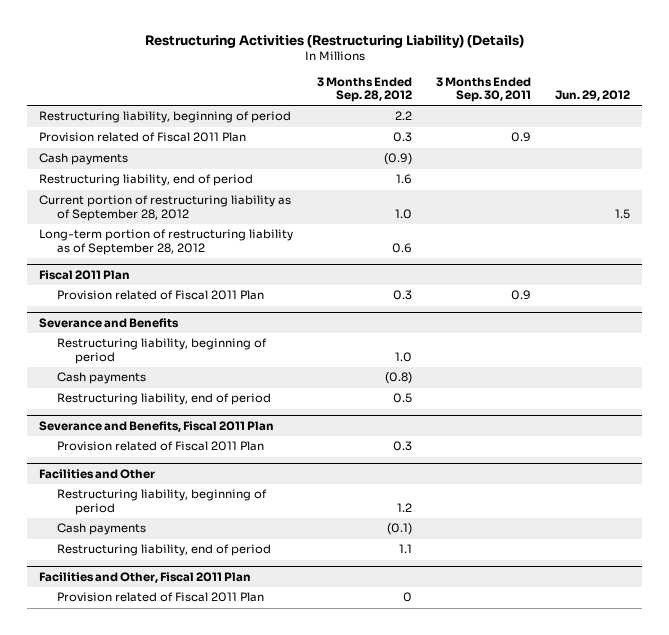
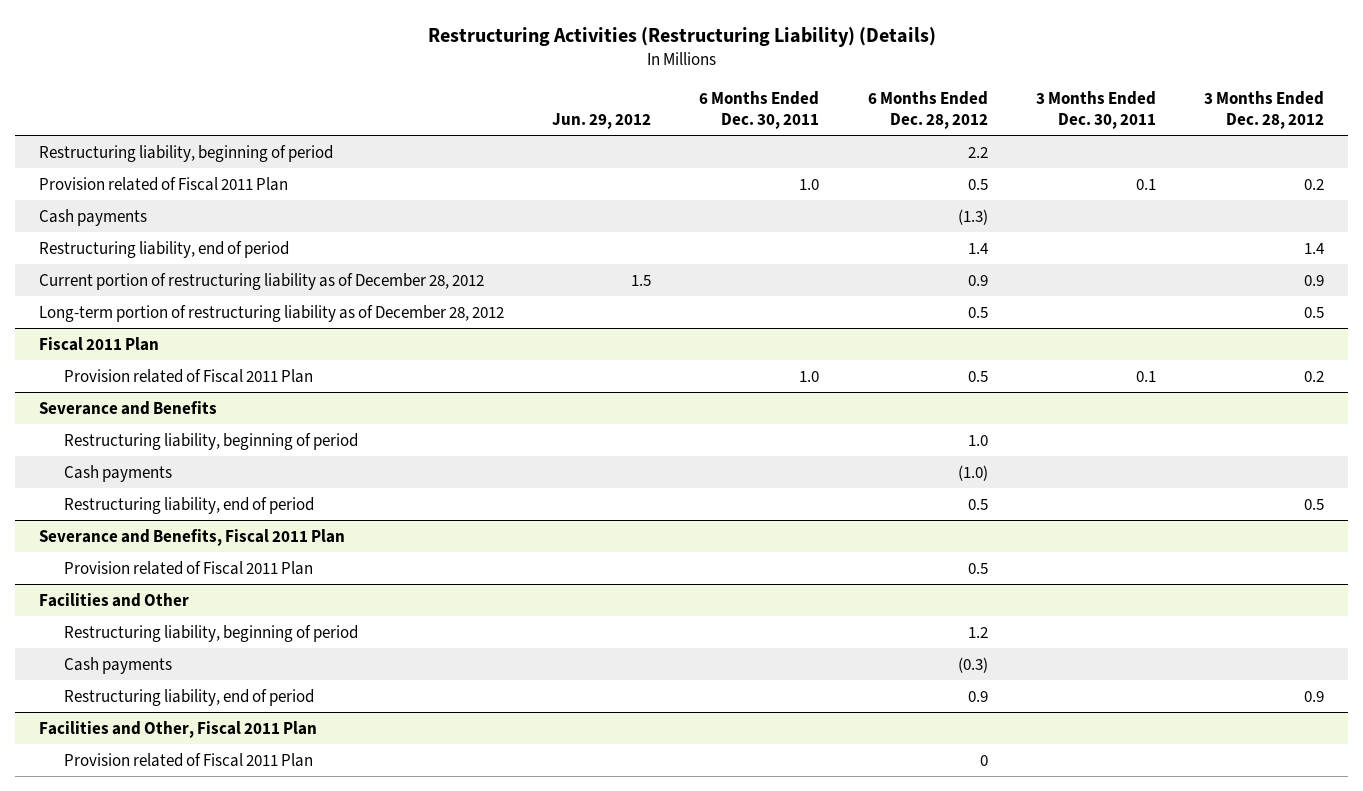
- | 3 Months Ended Sep. 28, 2012 | 3 Months Ended Sep. 30, 2011 | Jun. 29, 2012
+ | Jun. 29, 2012 | 6 Months Ended Dec. 30, 2011 | 6 Months Ended Dec. 28, 2012 | 3 Months Ended Dec. 30, 2011 | 3 Months Ended Dec. 28, 2012
- Current portion of restructuring liability as of September 28, 2012 | 1.0 | | 1.5
- Long-term portion of restructuring liability as of September 28, 2012 | 0.6 | |
+ Current portion of restructuring liability as of December 28, 2012 | 1.5 | | 0.9 | | 0.9
+ Long-term portion of restructuring liability as of December 28, 2012 | | | 0.5 | | 0.5

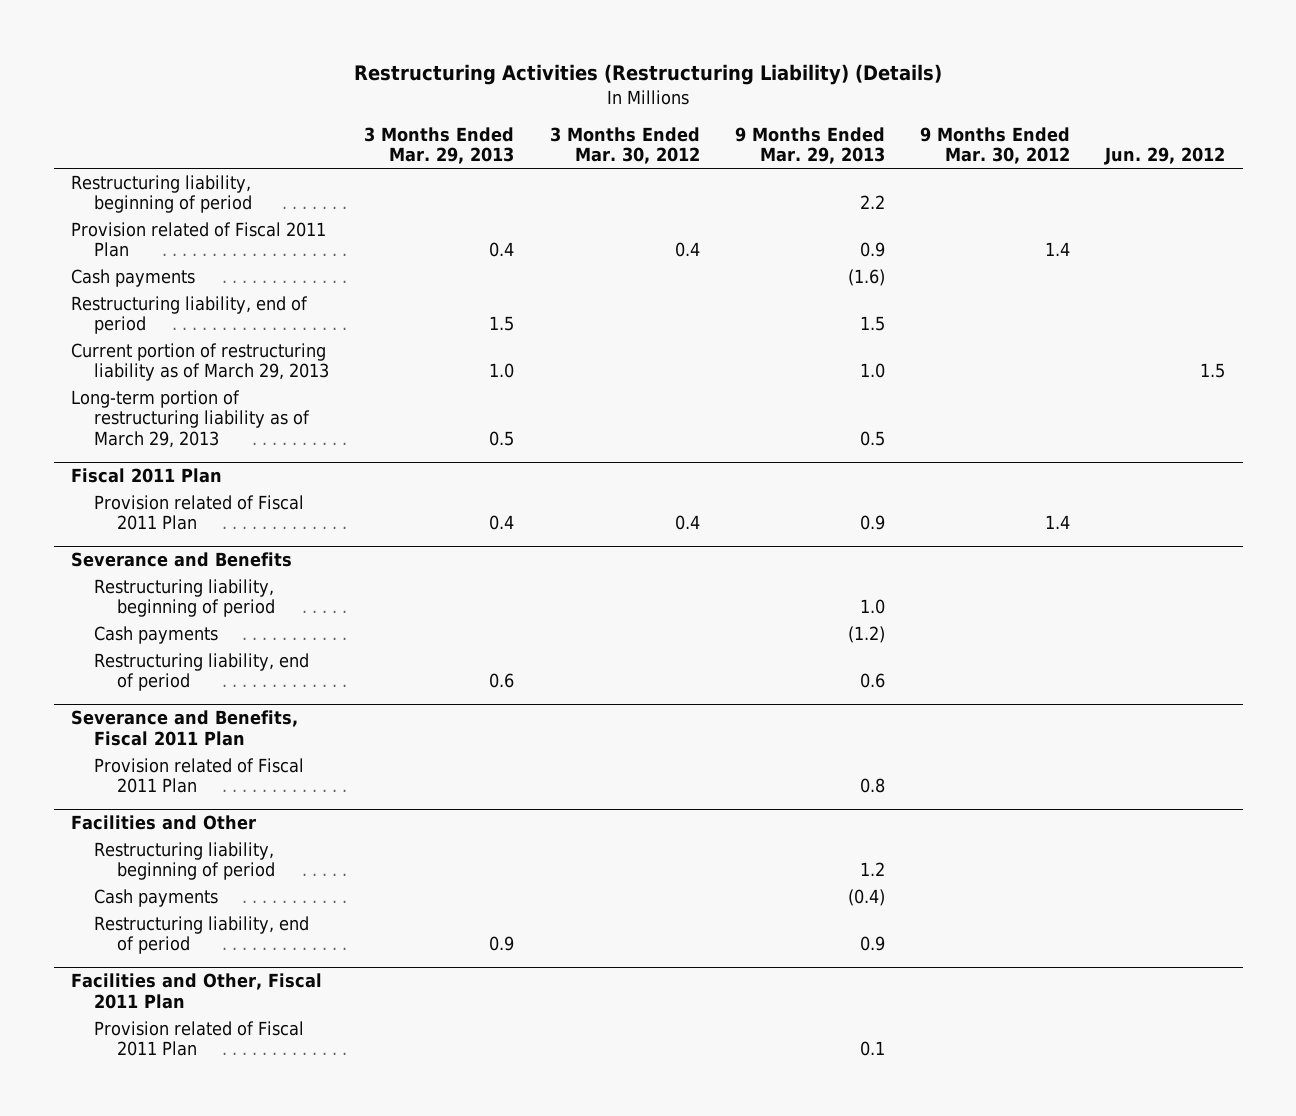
- | Jun. 29, 2012 | 6 Months Ended Dec. 30, 2011 | 6 Months Ended Dec. 28, 2012 | 3 Months Ended Dec. 30, 2011 | 3 Months Ended Dec. 28, 2012
+ | 3 Months Ended Mar. 29, 2013 | 3 Months Ended Mar. 30, 2012 | 9 Months Ended Mar. 29, 2013 | 9 Months Ended Mar. 30, 2012 | Jun. 29, 2012
- Current portion of restructuring liability as of December 28, 2012 | 1.5 | | 0.9 | | 0.9
- Long-term portion of restructuring liability as of December 28, 2012 | | | 0.5 | | 0.5
+ Current portion of restructuring liability as of March 29, 2013 | 1.0 | | 1.0 | | 1.5
+ Long-term portion of restructuring liability as of March 29, 2013 | 0.5 | | 0.5 | |

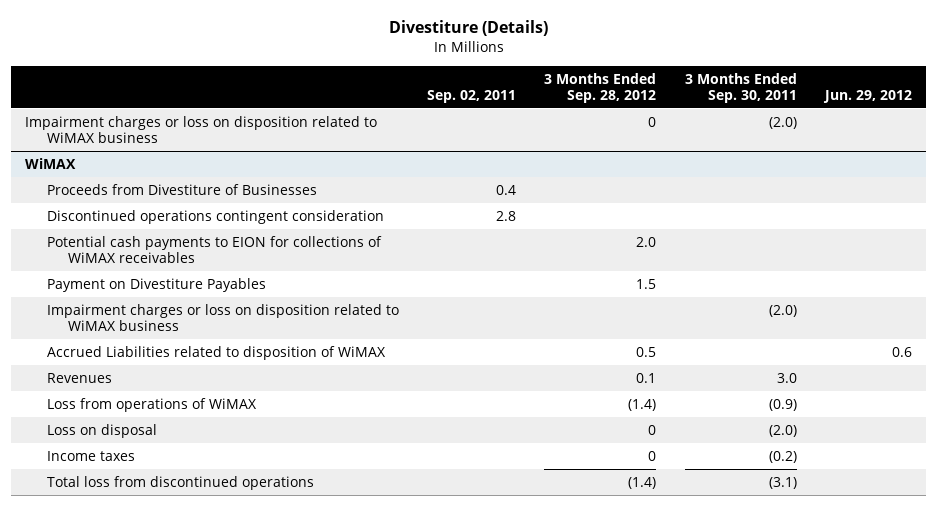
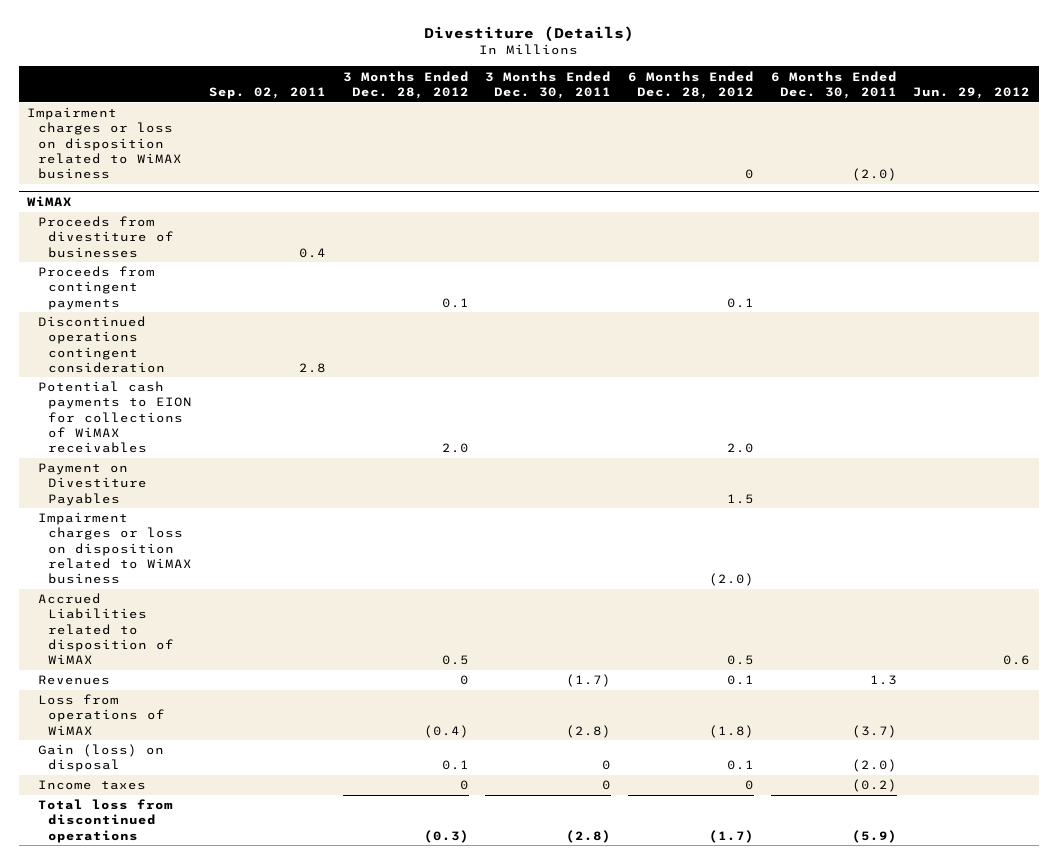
- | Sep. 02, 2011 | 3 Months Ended Sep. 28, 2012 | 3 Months Ended Sep. 30, 2011 | Jun. 29, 2012
+ | Sep. 02, 2011 | 3 Months Ended Dec. 28, 2012 | 3 Months Ended Dec. 30, 2011 | 6 Months Ended Dec. 28, 2012 | 6 Months Ended Dec. 30, 2011 | Jun. 29, 2012
@ WiMAX
- Proceeds from Divestiture of Businesses | 0.4 | | |
+ Proceeds from divestiture of businesses | 0.4 | | | | |
+ Proceeds from contingent payments | | 0.1 | | 0.1 | |
- Loss on disposal | | 0 | (2.0) |
+ Gain (loss) on disposal | | 0.1 | 0 | 0.1 | (2.0) |

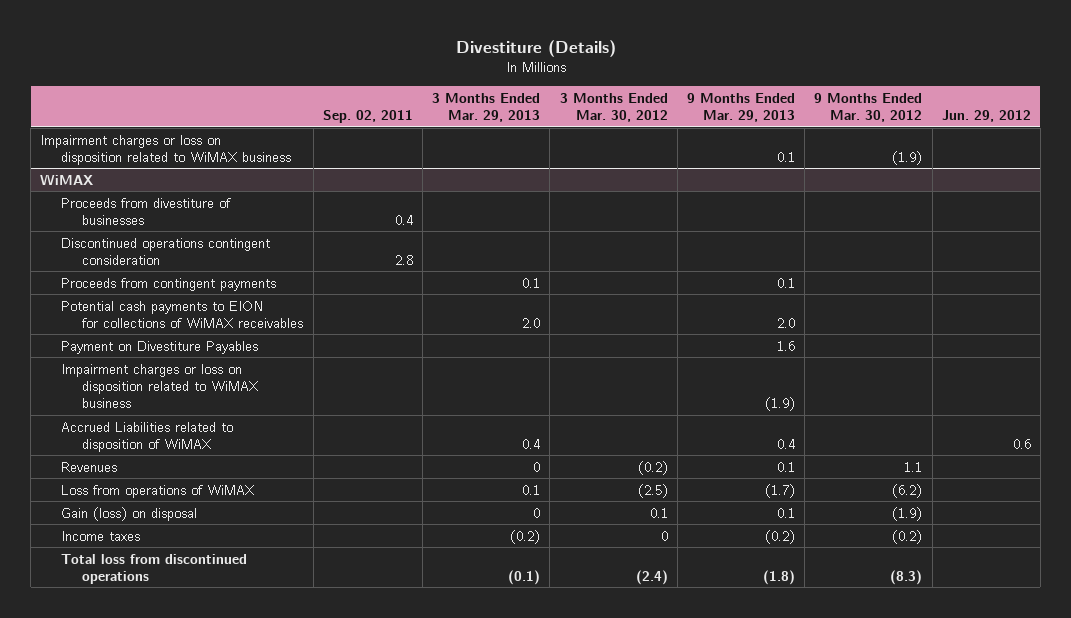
- | Sep. 02, 2011 | 3 Months Ended Dec. 28, 2012 | 3 Months Ended Dec. 30, 2011 | 6 Months Ended Dec. 28, 2012 | 6 Months Ended Dec. 30, 2011 | Jun. 29, 2012
+ | Sep. 02, 2011 | 3 Months Ended Mar. 29, 2013 | 3 Months Ended Mar. 30, 2012 | 9 Months Ended Mar. 29, 2013 | 9 Months Ended Mar. 30, 2012 | Jun. 29, 2012
@ WiMAX
moved down: Proceeds from contingent payments | | 0.1 | | 0.1 | |

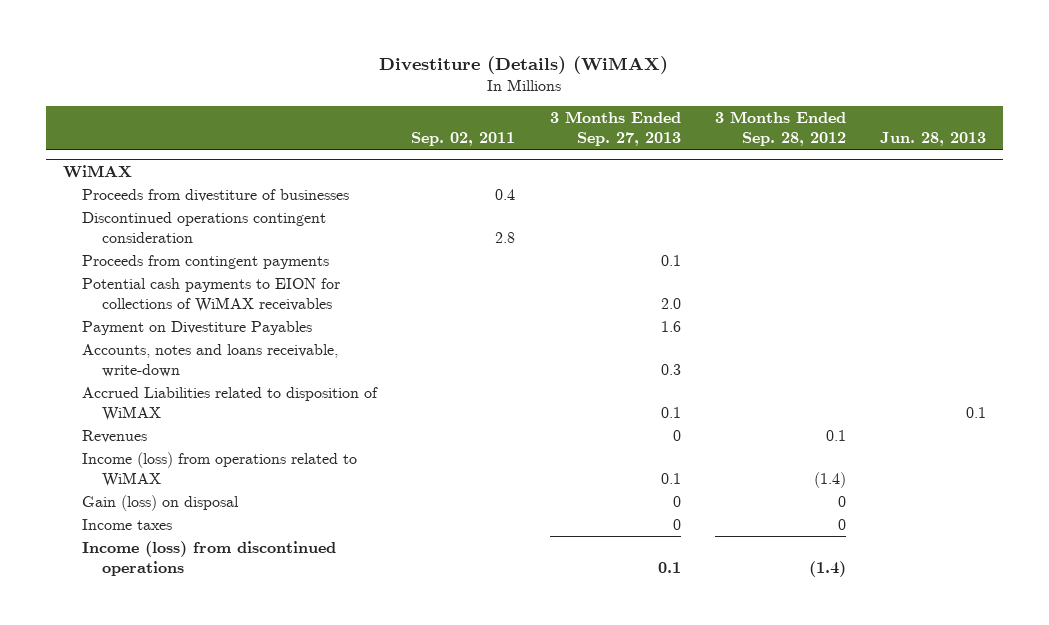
- Divestiture (Details)
+ Divestiture (Details) (WiMAX)
- | Sep. 02, 2011 | 3 Months Ended Mar. 29, 2013 | 3 Months Ended Mar. 30, 2012 | 9 Months Ended Mar. 29, 2013 | 9 Months Ended Mar. 30, 2012 | Jun. 29, 2012
+ | Sep. 02, 2011 | 3 Months Ended Sep. 27, 2013 | 3 Months Ended Sep. 28, 2012 | Jun. 28, 2013
- Impairment charges or loss on disposition related to WiMAX business | | | | 0.1 | (1.9) |
@ WiMAX
- Impairment charges or loss on disposition related to WiMAX business | | | | (1.9) | |
+ Accounts, notes and loans receivable, write-down | | 0.3 | |
- Loss from operations of WiMAX | | 0.1 | (2.5) | (1.7) | (6.2) |
+ Income (loss) from operations related to WiMAX | | 0.1 | (1.4) |
- Total loss from discontinued operations | | (0.1) | (2.4) | (1.8) | (8.3) |
+ Income (loss) from discontinued operations | | 0.1 | (1.4) |

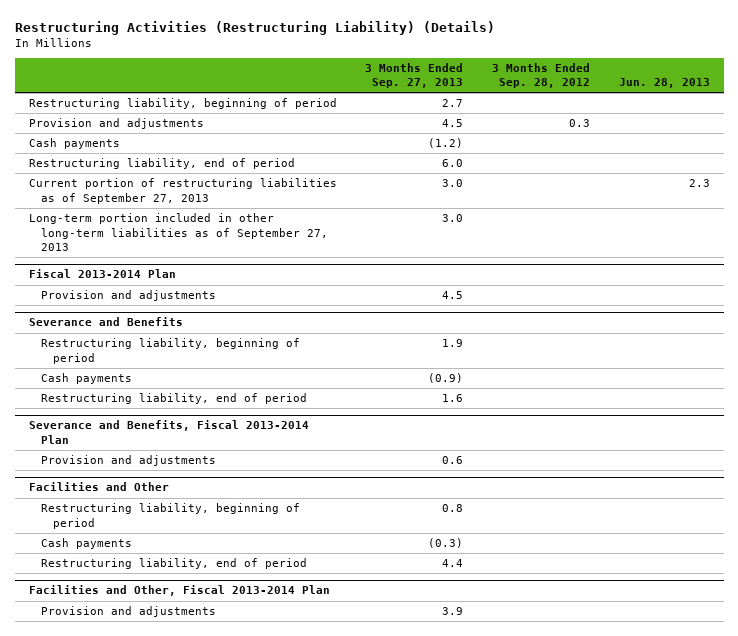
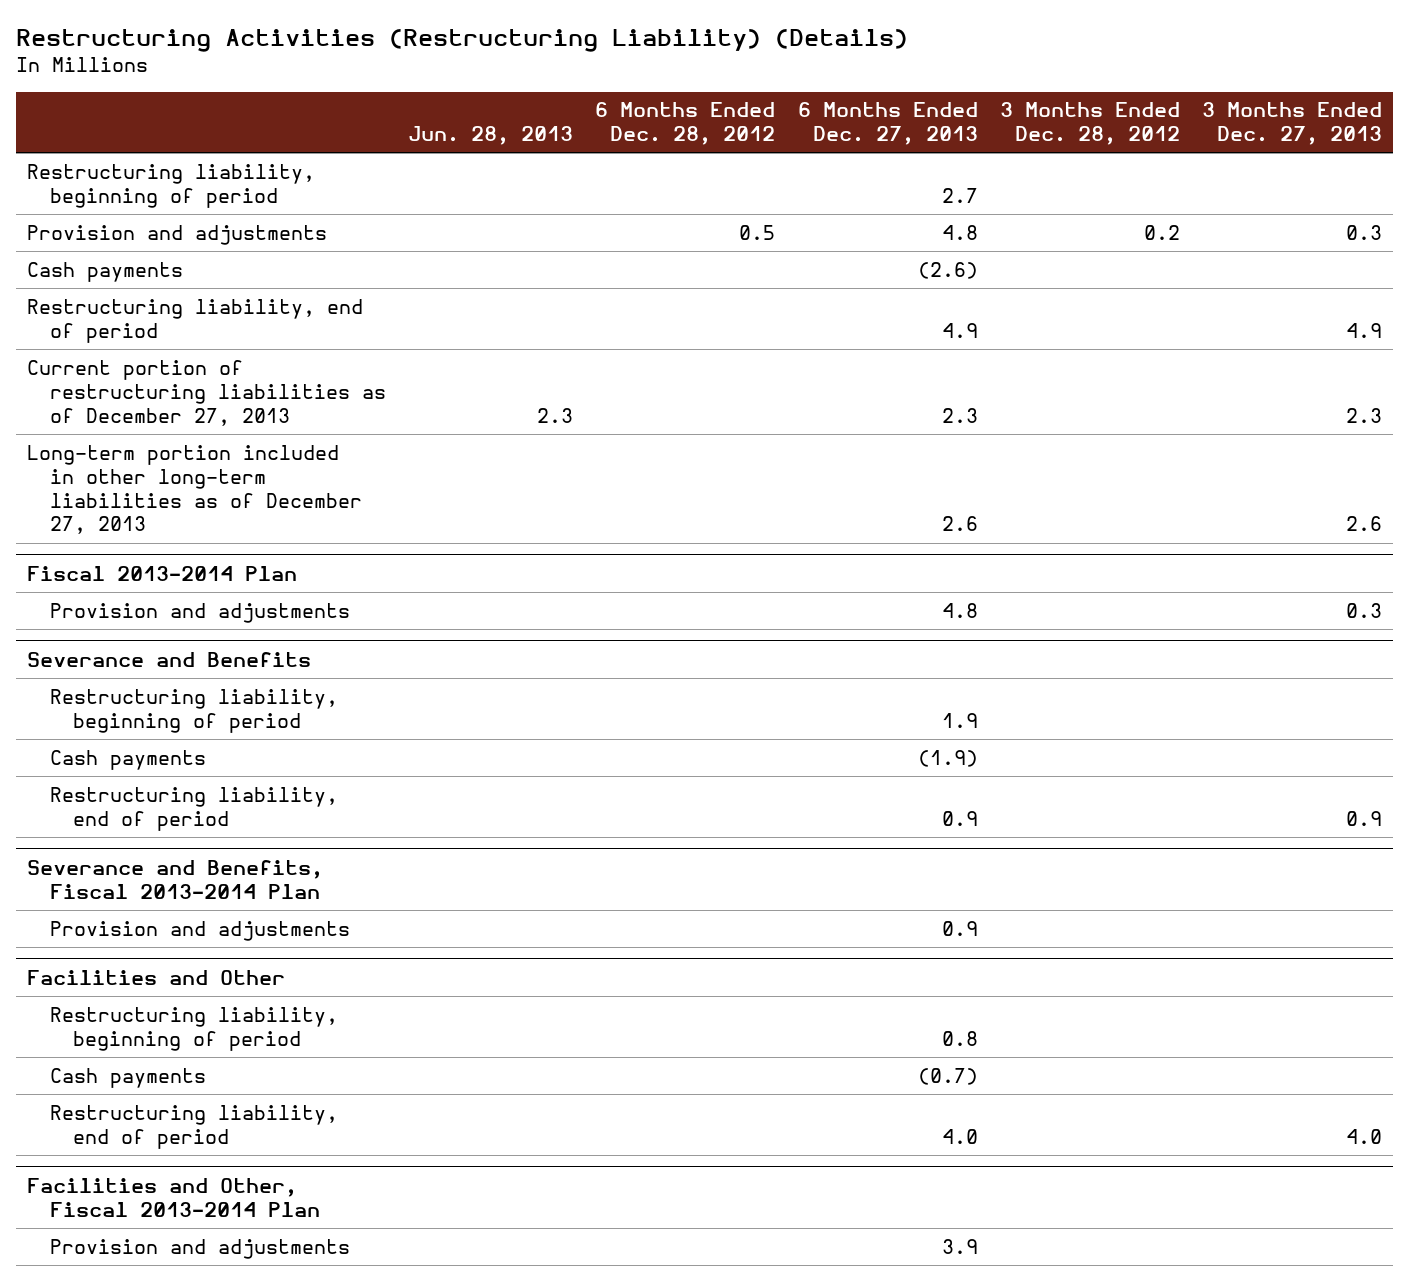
- | 3 Months Ended Sep. 27, 2013 | 3 Months Ended Sep. 28, 2012 | Jun. 28, 2013
+ | Jun. 28, 2013 | 6 Months Ended Dec. 28, 2012 | 6 Months Ended Dec. 27, 2013 | 3 Months Ended Dec. 28, 2012 | 3 Months Ended Dec. 27, 2013
- Current portion of restructuring liabilities as of September 27, 2013 | 3.0 | | 2.3
- Long-term portion included in other long-term liabilities as of September 27, 2013 | 3.0 | |
+ Current portion of restructuring liabilities as of December 27, 2013 | 2.3 | | 2.3 | | 2.3
+ Long-term portion included in other long-term liabilities as of December 27, 2013 | | | 2.6 | | 2.6

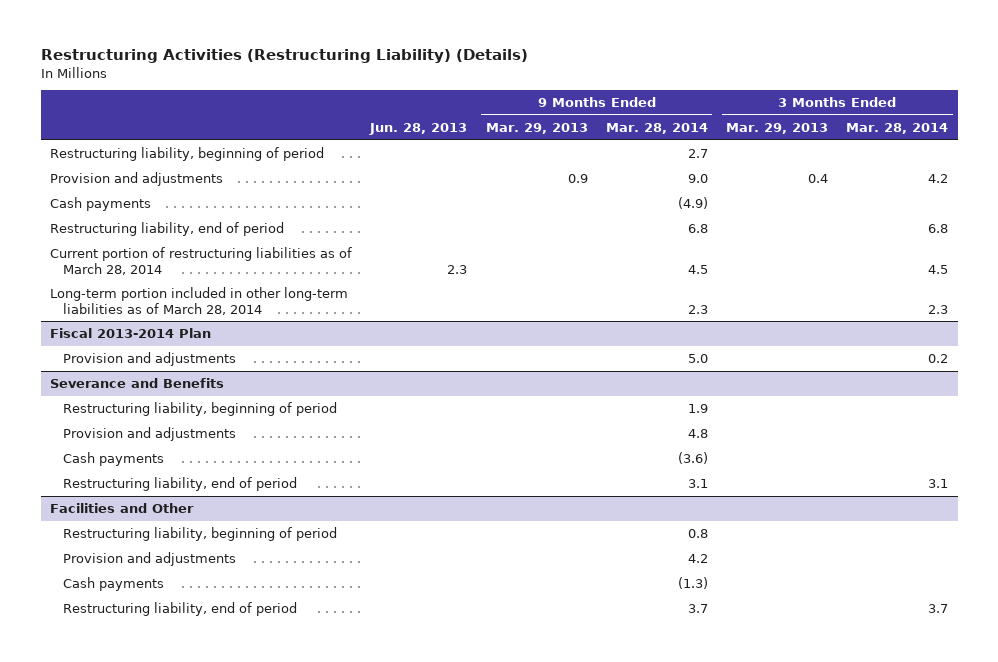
- | Jun. 28, 2013 | 6 Months Ended Dec. 28, 2012 | 6 Months Ended Dec. 27, 2013 | 3 Months Ended Dec. 28, 2012 | 3 Months Ended Dec. 27, 2013
+ | Jun. 28, 2013 | 9 Months Ended Mar. 29, 2013 | 9 Months Ended Mar. 28, 2014 | 3 Months Ended Mar. 29, 2013 | 3 Months Ended Mar. 28, 2014
- Current portion of restructuring liabilities as of December 27, 2013 | 2.3 | | 2.3 | | 2.3
- Long-term portion included in other long-term liabilities as of December 27, 2013 | | | 2.6 | | 2.6
+ Current portion of restructuring liabilities as of March 28, 2014 | 2.3 | | 4.5 | | 4.5
+ Long-term portion included in other long-term liabilities as of March 28, 2014 | | | 2.3 | | 2.3
@ Severance and Benefits
+ Provision and adjustments | | | 4.8 | |
- Severance and Benefits, Fiscal 2013-2014 Plan
- Provision and adjustments | | | 0.9 | |
@ Facilities and Other
+ Provision and adjustments | | | 4.2 | |
- Facilities and Other, Fiscal 2013-2014 Plan
- Provision and adjustments | | | 3.9 | |

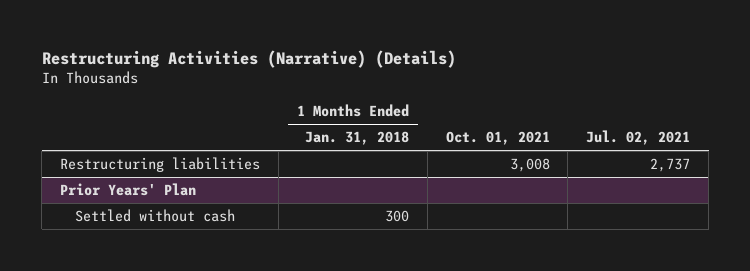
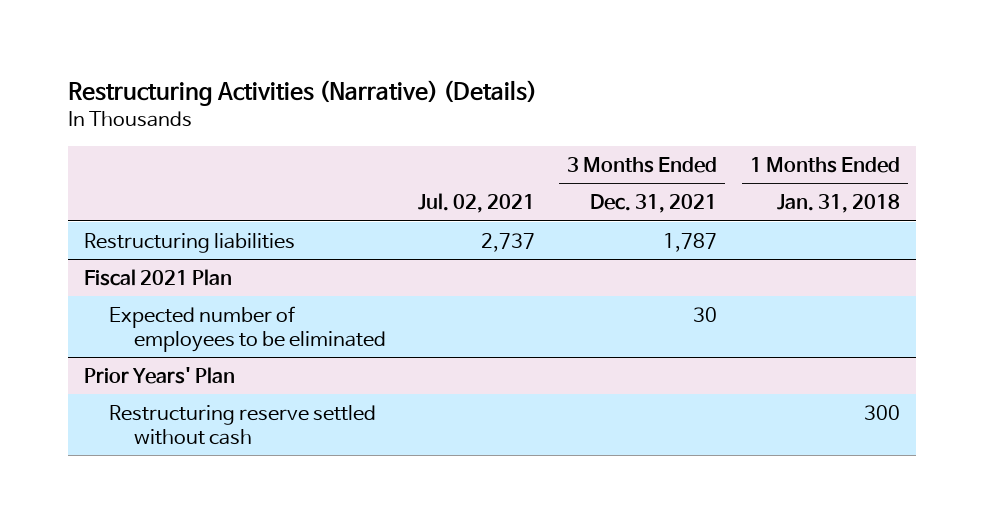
- | 1 Months Ended Jan. 31, 2018 | Oct. 01, 2021 | Jul. 02, 2021
+ | Jul. 02, 2021 | 3 Months Ended Dec. 31, 2021 | 1 Months Ended Jan. 31, 2018
+ Fiscal 2021 Plan
+ Expected number of employees to be eliminated | | 30 |
@ Prior Years' Plan
- Settled without cash | 300 | |
+ Restructuring reserve settled without cash | | | 300

